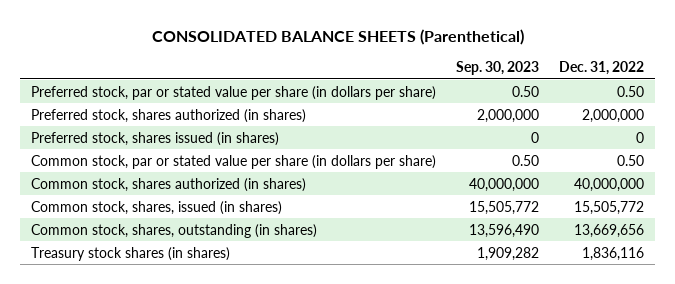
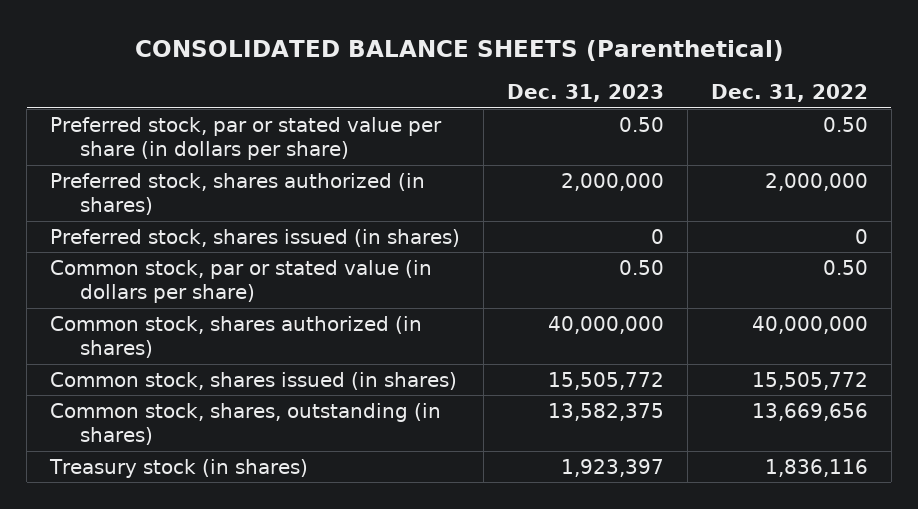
- | Sep. 30, 2023 | Dec. 31, 2022
+ | Dec. 31, 2023 | Dec. 31, 2022
- Common stock, par or stated value per share (in dollars per share) | 0.50 | 0.50
+ Common stock, par or stated value (in dollars per share) | 0.50 | 0.50
- Common stock, shares, issued (in shares) | 15,505,772 | 15,505,772
+ Common stock, shares issued (in shares) | 15,505,772 | 15,505,772
- Treasury stock shares (in shares) | 1,909,282 | 1,836,116
+ Treasury stock (in shares) | 1,923,397 | 1,836,116

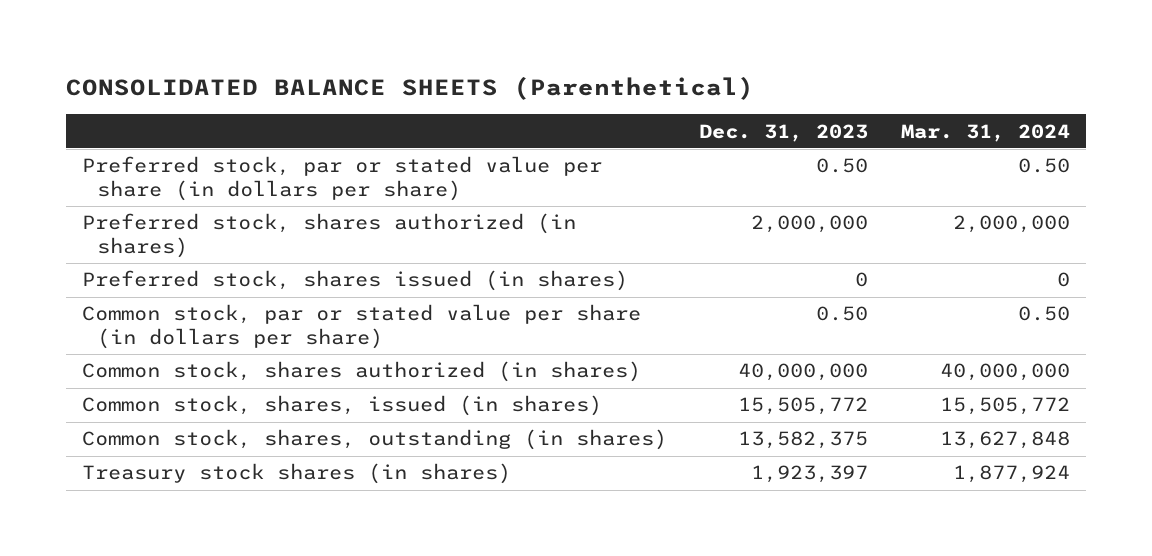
- | Dec. 31, 2023 | Dec. 31, 2022
+ | Dec. 31, 2023 | Mar. 31, 2024
- Common stock, par or stated value (in dollars per share) | 0.50 | 0.50
+ Common stock, par or stated value per share (in dollars per share) | 0.50 | 0.50
- Common stock, shares issued (in shares) | 15,505,772 | 15,505,772
+ Common stock, shares, issued (in shares) | 15,505,772 | 15,505,772
- Treasury stock (in shares) | 1,923,397 | 1,836,116
+ Treasury stock shares (in shares) | 1,923,397 | 1,877,924

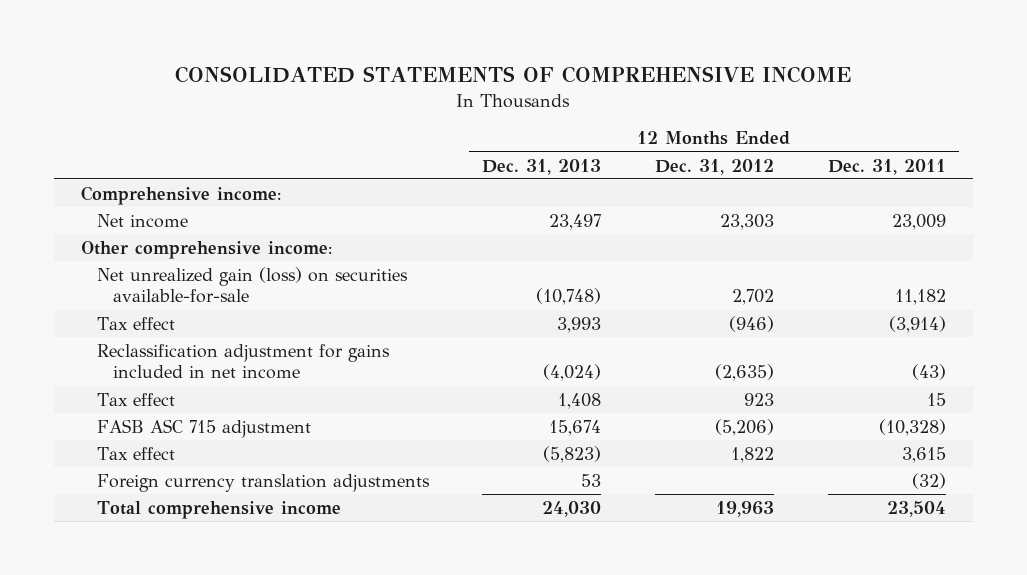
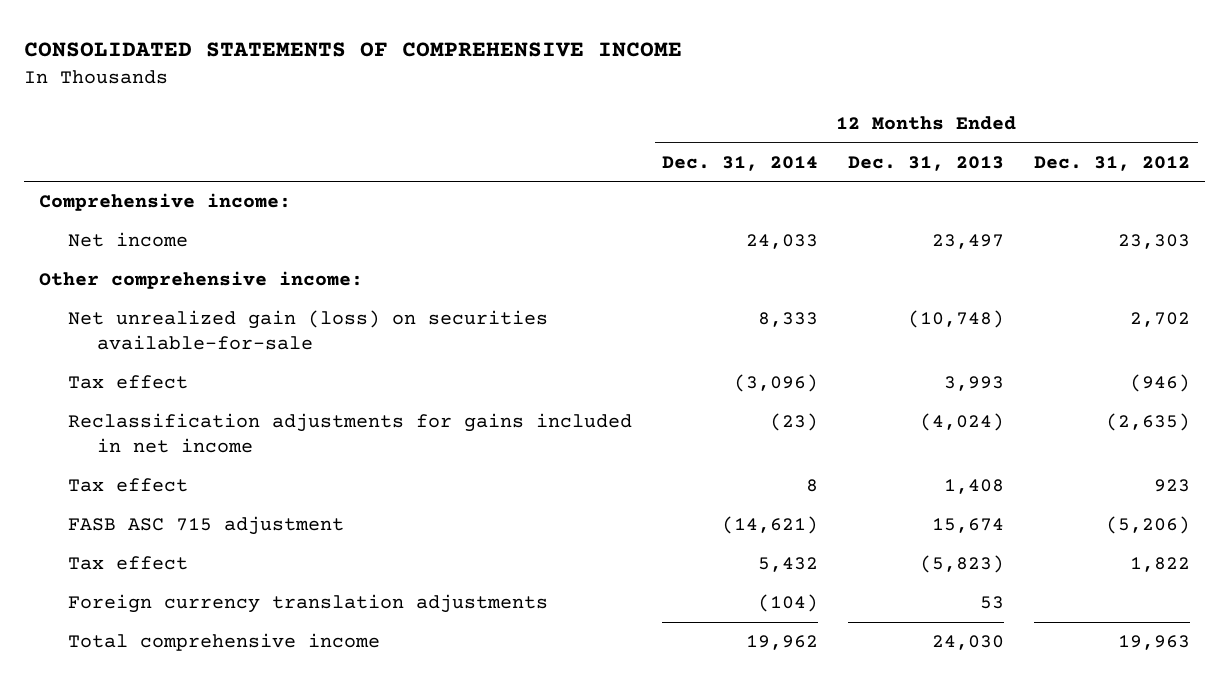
- | 12 Months Ended Dec. 31, 2013 | 12 Months Ended Dec. 31, 2012 | 12 Months Ended Dec. 31, 2011
+ | 12 Months Ended Dec. 31, 2014 | 12 Months Ended Dec. 31, 2013 | 12 Months Ended Dec. 31, 2012
- Reclassification adjustment for gains included in net income | (4,024) | (2,635) | (43)
+ Reclassification adjustments for gains included in net income | (23) | (4,024) | (2,635)

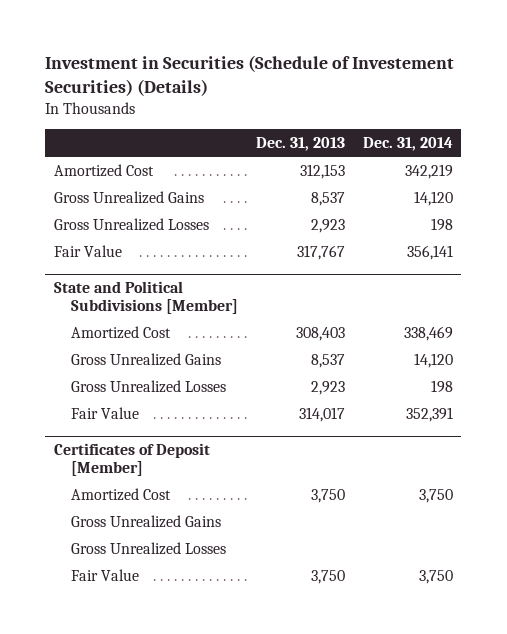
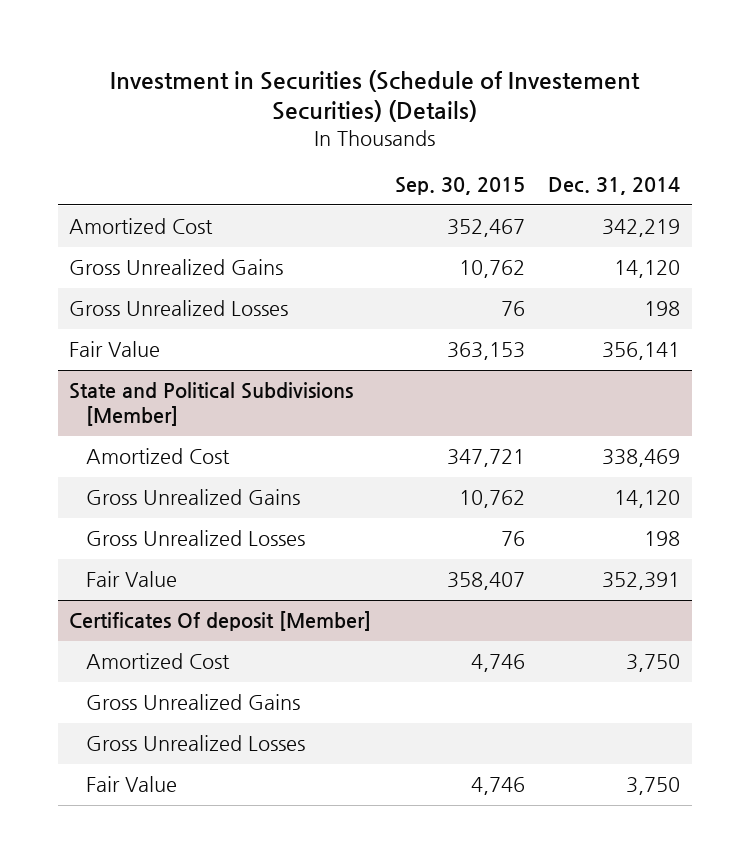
- | Dec. 31, 2013 | Dec. 31, 2014
+ | Sep. 30, 2015 | Dec. 31, 2014
- Certificates of Deposit [Member]
+ Certificates Of deposit [Member]

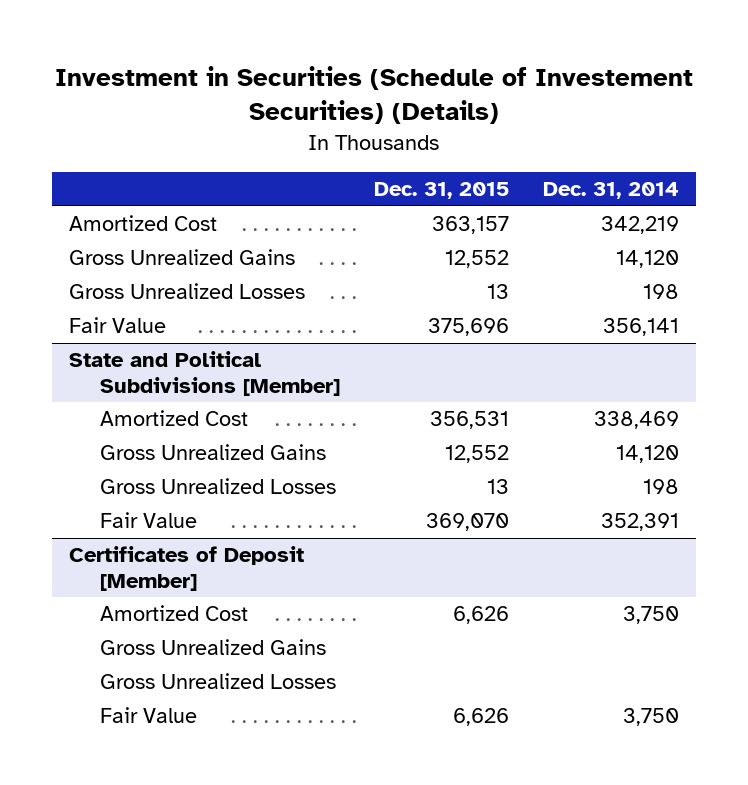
- | Sep. 30, 2015 | Dec. 31, 2014
+ | Dec. 31, 2015 | Dec. 31, 2014
- Certificates Of deposit [Member]
+ Certificates of Deposit [Member]

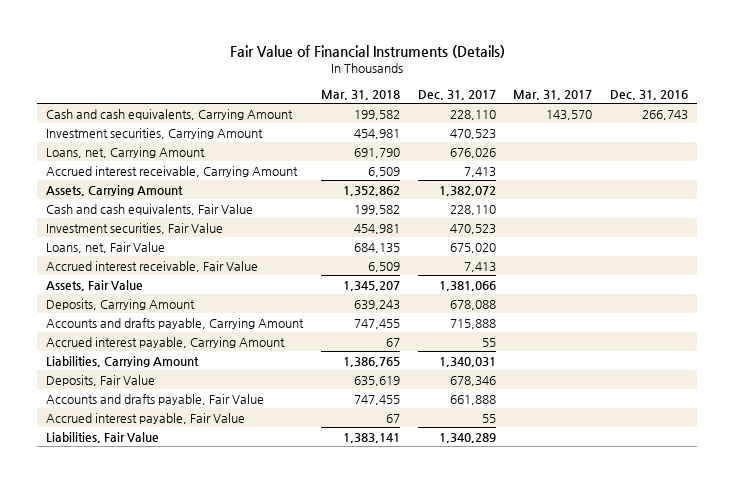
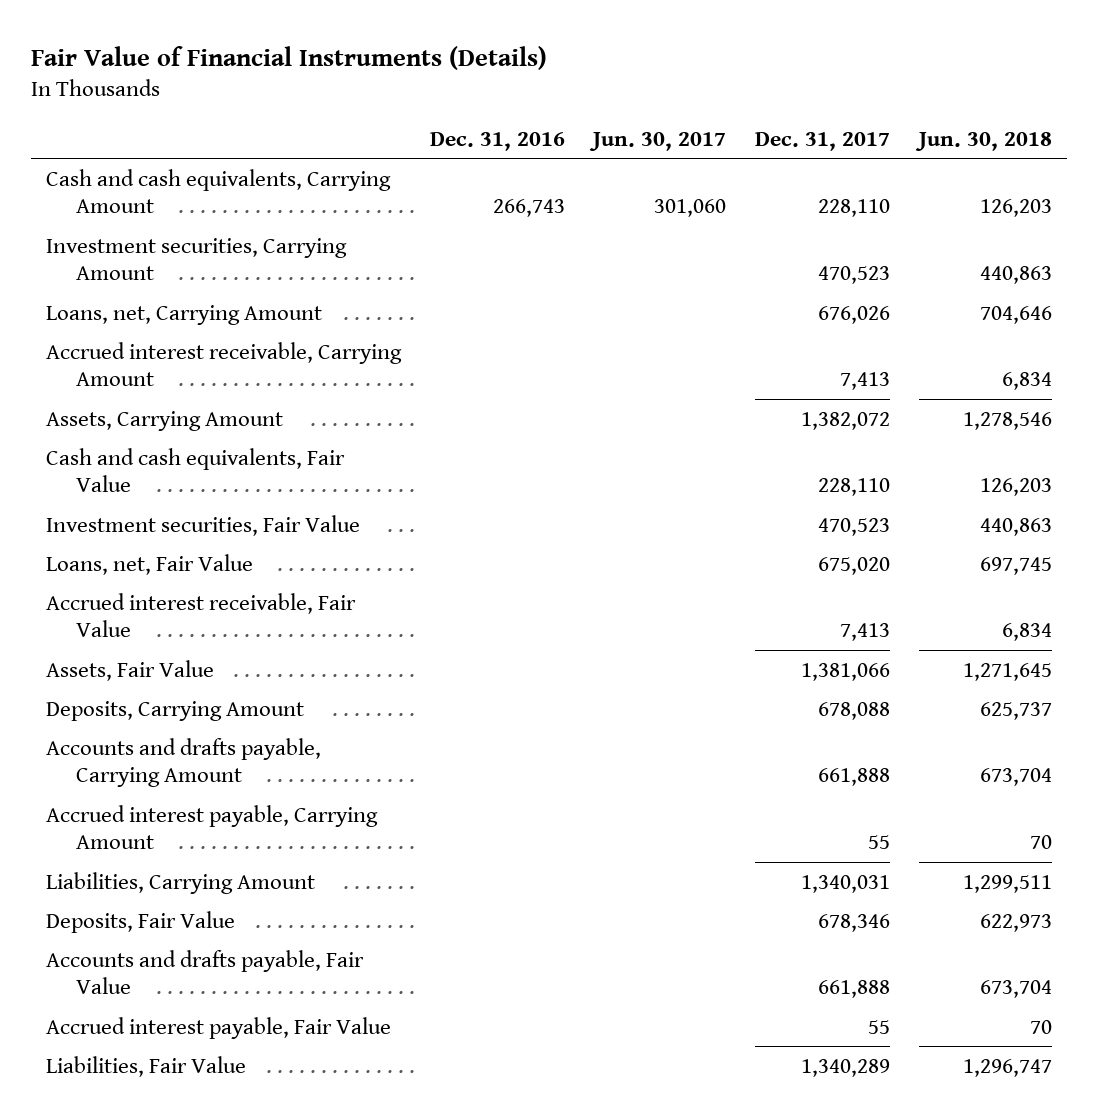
- | Mar. 31, 2018 | Dec. 31, 2017 | Mar. 31, 2017 | Dec. 31, 2016
+ | Dec. 31, 2016 | Jun. 30, 2017 | Dec. 31, 2017 | Jun. 30, 2018
- Accounts and drafts payable, Carrying Amount | 747,455 | 715,888 | |
+ Accounts and drafts payable, Carrying Amount | | | 661,888 | 673,704

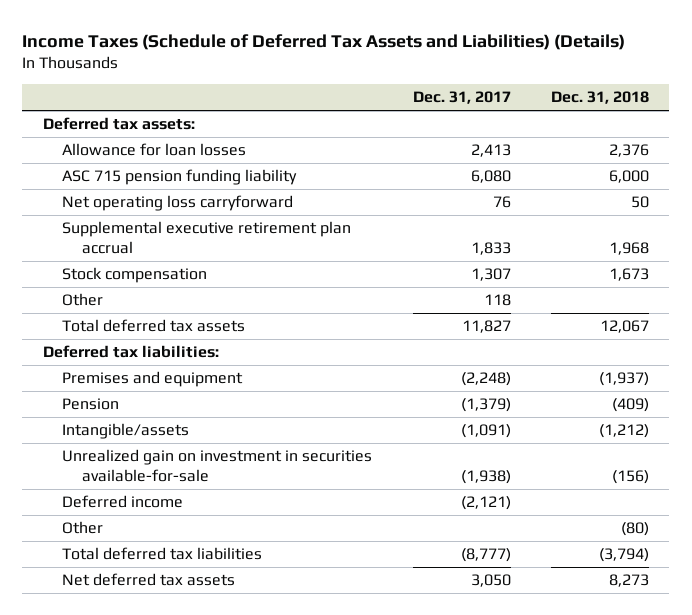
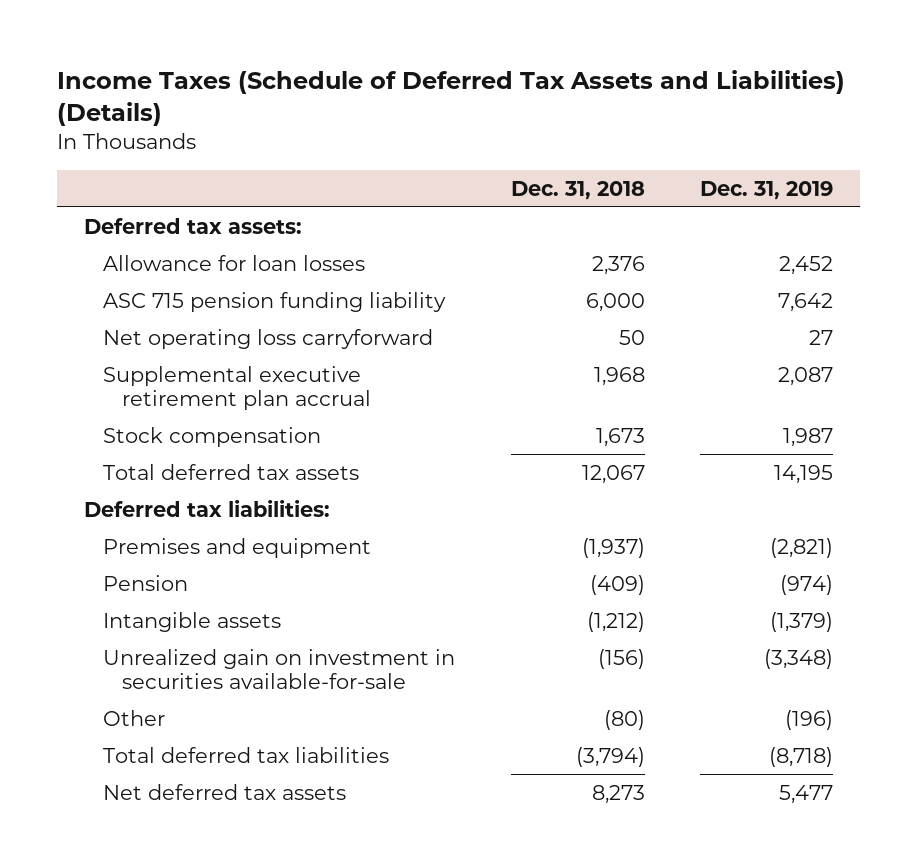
- | Dec. 31, 2017 | Dec. 31, 2018
+ | Dec. 31, 2018 | Dec. 31, 2019
- Other | 118 |
- Intangible/assets | (1,091) | (1,212)
+ Intangible assets | (1,212) | (1,379)
- Deferred income | (2,121) |

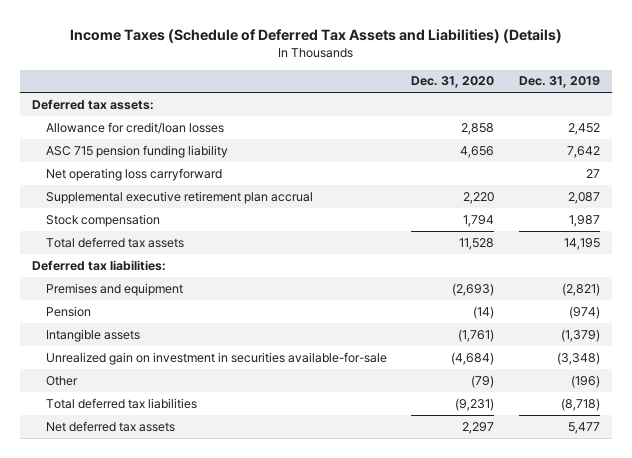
- | Dec. 31, 2018 | Dec. 31, 2019
+ | Dec. 31, 2020 | Dec. 31, 2019
- Allowance for loan losses | 2,376 | 2,452
+ Allowance for credit/loan losses | 2,858 | 2,452

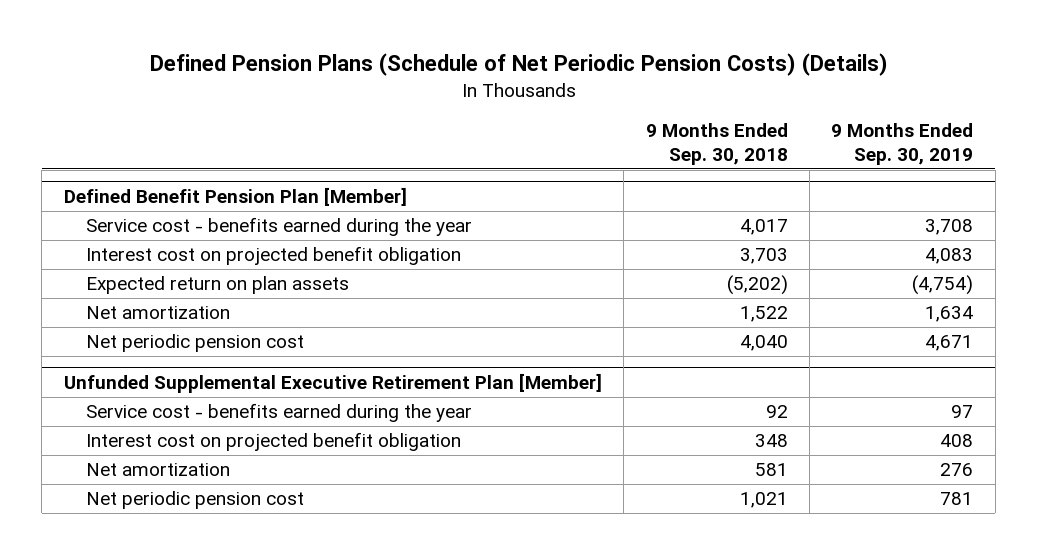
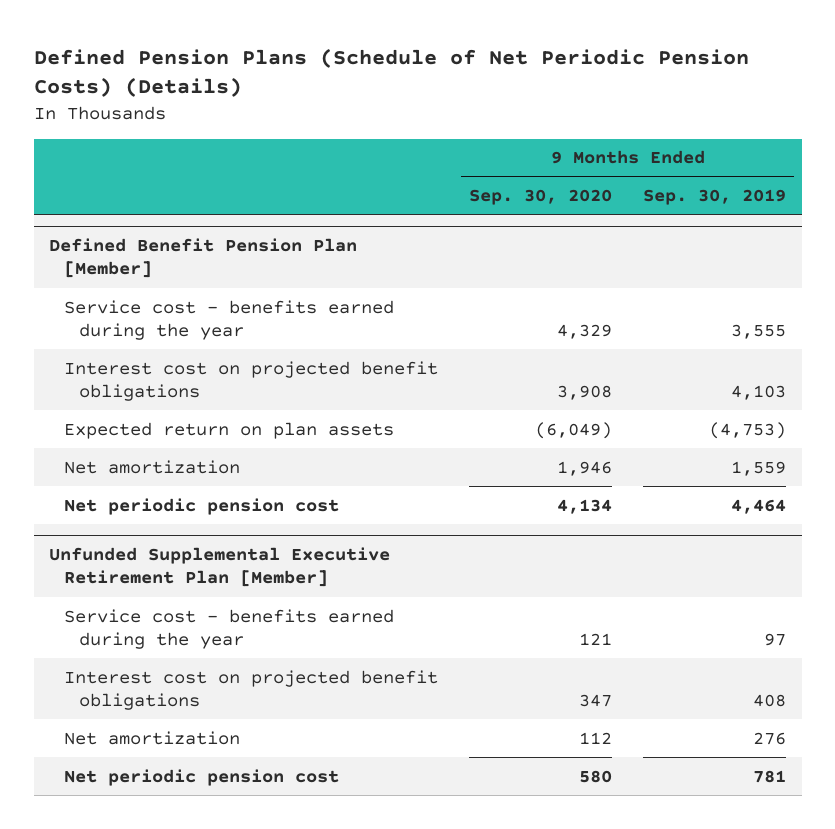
- | 9 Months Ended Sep. 30, 2018 | 9 Months Ended Sep. 30, 2019
+ | 9 Months Ended Sep. 30, 2020 | 9 Months Ended Sep. 30, 2019
@ Defined Benefit Pension Plan [Member]
- Service cost - benefits earned during the year | 4,017 | 3,708
- Interest cost on projected benefit obligation | 3,703 | 4,083
- Expected return on plan assets | (5,202) | (4,754)
- Net amortization | 1,522 | 1,634
- Net periodic pension cost | 4,040 | 4,671
+ Service cost - benefits earned during the year | 4,329 | 3,555
+ Interest cost on projected benefit obligations | 3,908 | 4,103
+ Expected return on plan assets | (6,049) | (4,753)
+ Net amortization | 1,946 | 1,559
+ Net periodic pension cost | 4,134 | 4,464
@ Unfunded Supplemental Executive Retirement Plan [Member]
- Interest cost on projected benefit obligation | 348 | 408
+ Interest cost on projected benefit obligations | 347 | 408

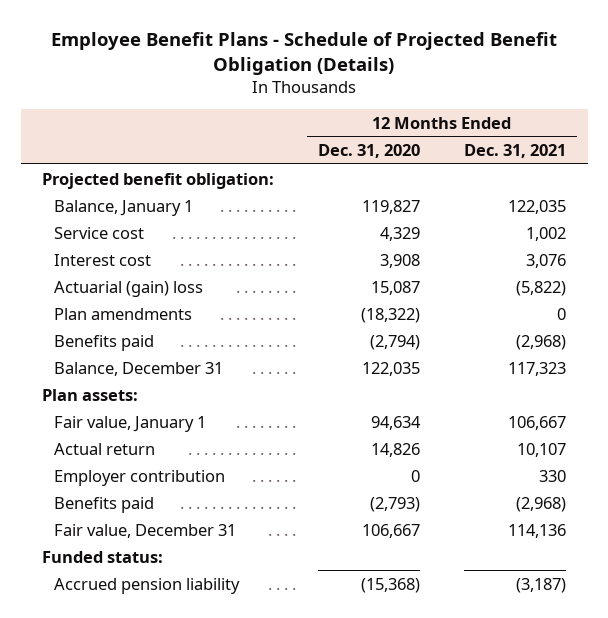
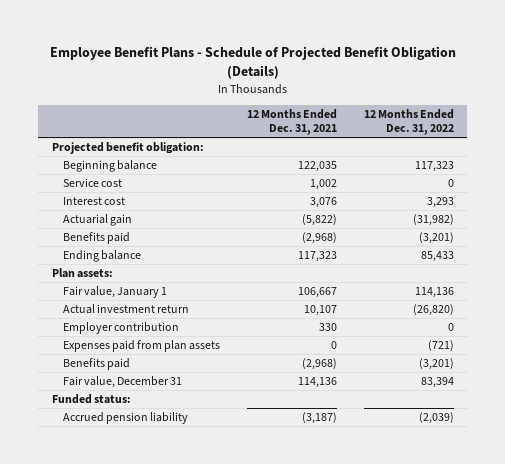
- | 12 Months Ended Dec. 31, 2020 | 12 Months Ended Dec. 31, 2021
+ | 12 Months Ended Dec. 31, 2021 | 12 Months Ended Dec. 31, 2022
- Balance, January 1 | 119,827 | 122,035
+ Beginning balance | 122,035 | 117,323
- Actuarial (gain) loss | 15,087 | (5,822)
- Plan amendments | (18,322) | 0
+ Actuarial gain | (5,822) | (31,982)
- Balance, December 31 | 122,035 | 117,323
+ Ending balance | 117,323 | 85,433
- Actual return | 14,826 | 10,107
+ Actual investment return | 10,107 | (26,820)
+ Expenses paid from plan assets | 0 | (721)

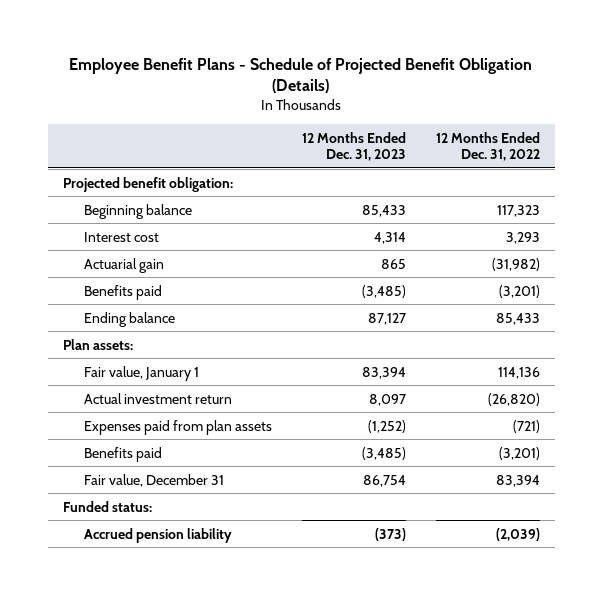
- | 12 Months Ended Dec. 31, 2021 | 12 Months Ended Dec. 31, 2022
+ | 12 Months Ended Dec. 31, 2023 | 12 Months Ended Dec. 31, 2022
- Service cost | 1,002 | 0
- Employer contribution | 330 | 0

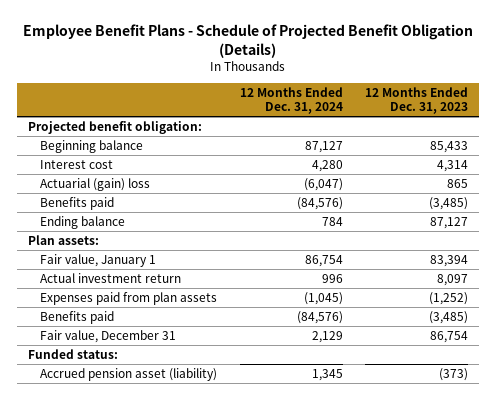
- | 12 Months Ended Dec. 31, 2023 | 12 Months Ended Dec. 31, 2022
+ | 12 Months Ended Dec. 31, 2024 | 12 Months Ended Dec. 31, 2023
- Actuarial gain | 865 | (31,982)
+ Actuarial (gain) loss | (6,047) | 865
- Accrued pension liability | (373) | (2,039)
+ Accrued pension asset (liability) | 1,345 | (373)

